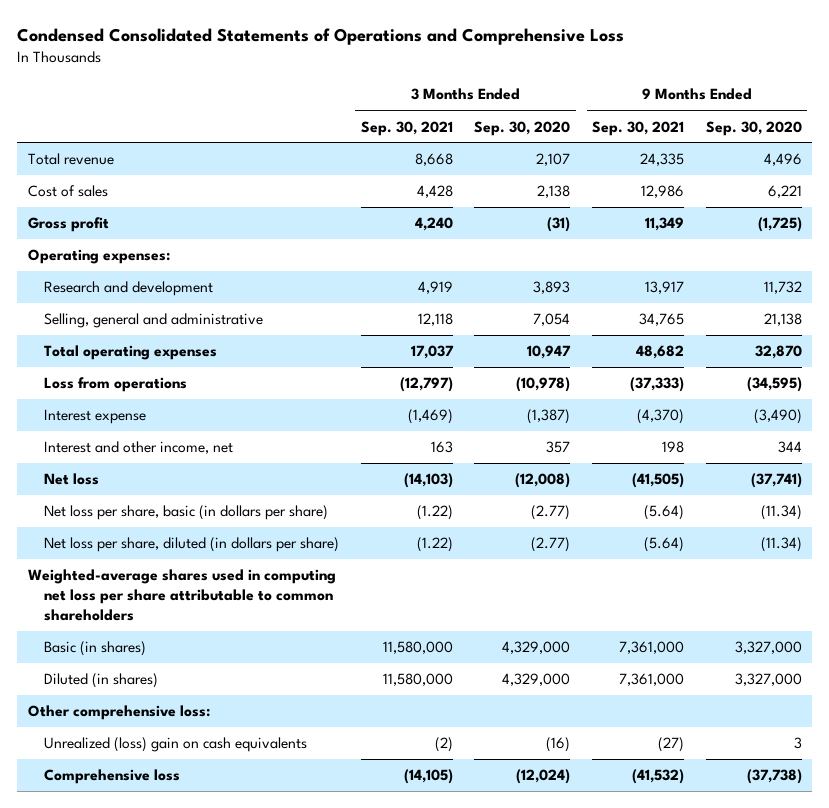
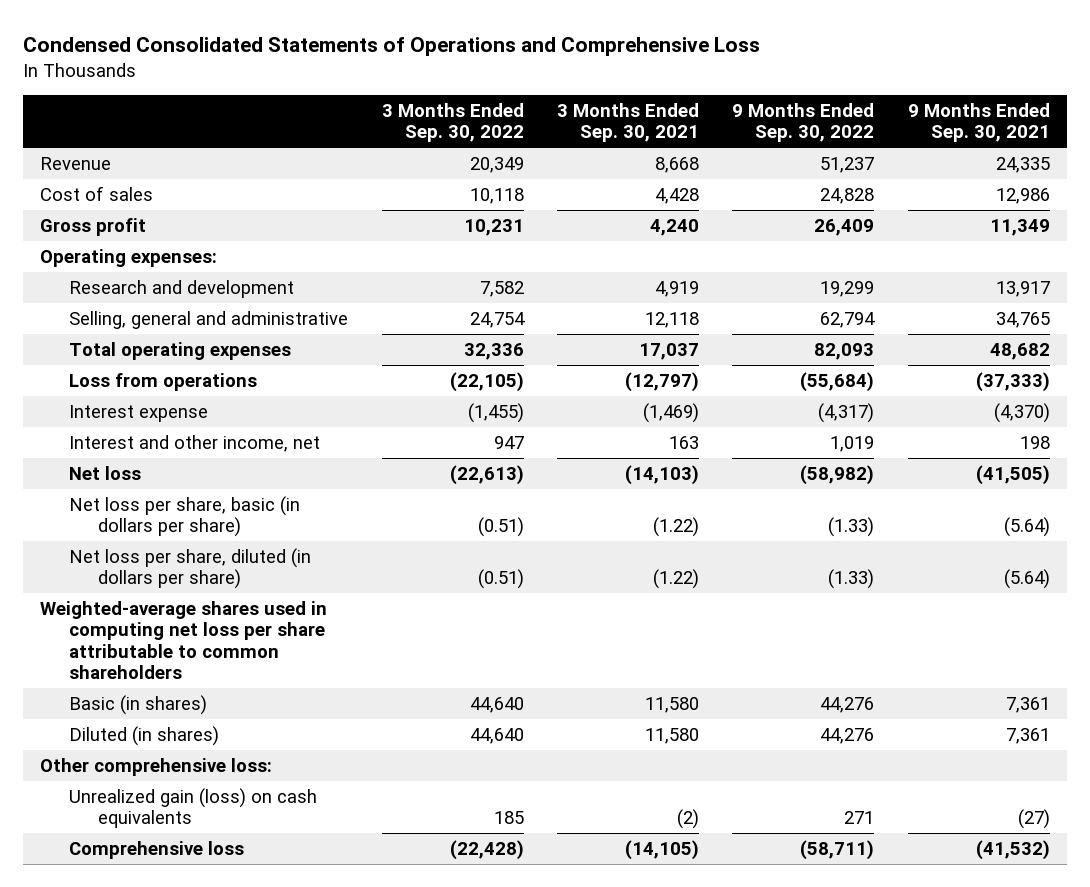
- | 3 Months Ended Sep. 30, 2021 | 3 Months Ended Sep. 30, 2020 | 9 Months Ended Sep. 30, 2021 | 9 Months Ended Sep. 30, 2020
+ | 3 Months Ended Sep. 30, 2022 | 3 Months Ended Sep. 30, 2021 | 9 Months Ended Sep. 30, 2022 | 9 Months Ended Sep. 30, 2021
- Total revenue | 8,668 | 2,107 | 24,335 | 4,496
+ Revenue | 20,349 | 8,668 | 51,237 | 24,335
- Basic (in shares) | 11,580,000 | 4,329,000 | 7,361,000 | 3,327,000
- Diluted (in shares) | 11,580,000 | 4,329,000 | 7,361,000 | 3,327,000
+ Basic (in shares) | 44,640 | 11,580 | 44,276 | 7,361
+ Diluted (in shares) | 44,640 | 11,580 | 44,276 | 7,361
- Unrealized (loss) gain on cash equivalents | (2) | (16) | (27) | 3
+ Unrealized gain (loss) on cash equivalents | 185 | (2) | 271 | (27)

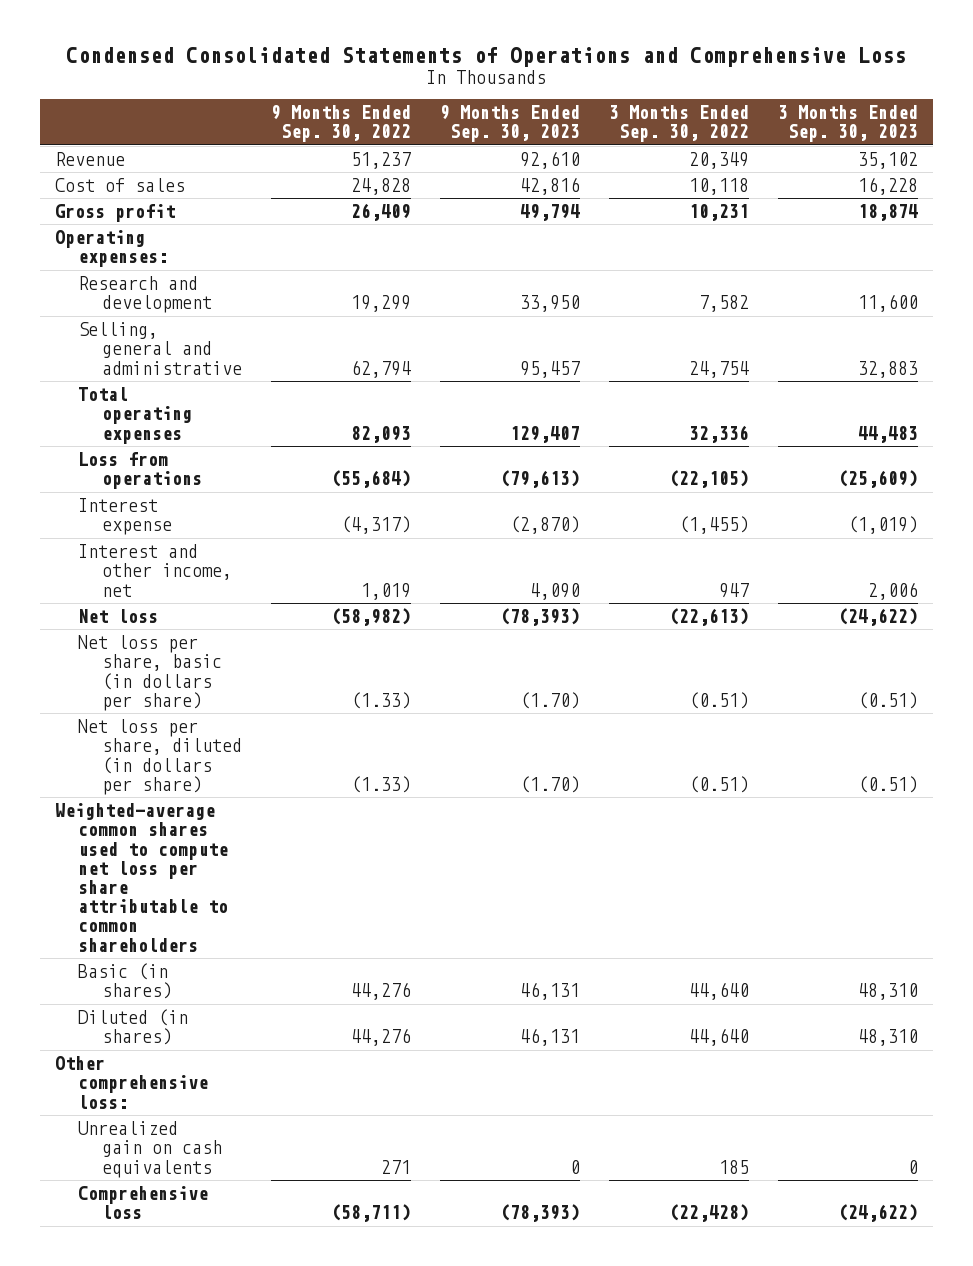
- | 3 Months Ended Sep. 30, 2022 | 3 Months Ended Sep. 30, 2021 | 9 Months Ended Sep. 30, 2022 | 9 Months Ended Sep. 30, 2021
+ | 9 Months Ended Sep. 30, 2022 | 9 Months Ended Sep. 30, 2023 | 3 Months Ended Sep. 30, 2022 | 3 Months Ended Sep. 30, 2023
- Weighted-average shares used in computing net loss per share attributable to common shareholders
+ Weighted-average common shares used to compute net loss per share attributable to common shareholders
- Unrealized gain (loss) on cash equivalents | 185 | (2) | 271 | (27)
+ Unrealized gain on cash equivalents | 271 | 0 | 185 | 0

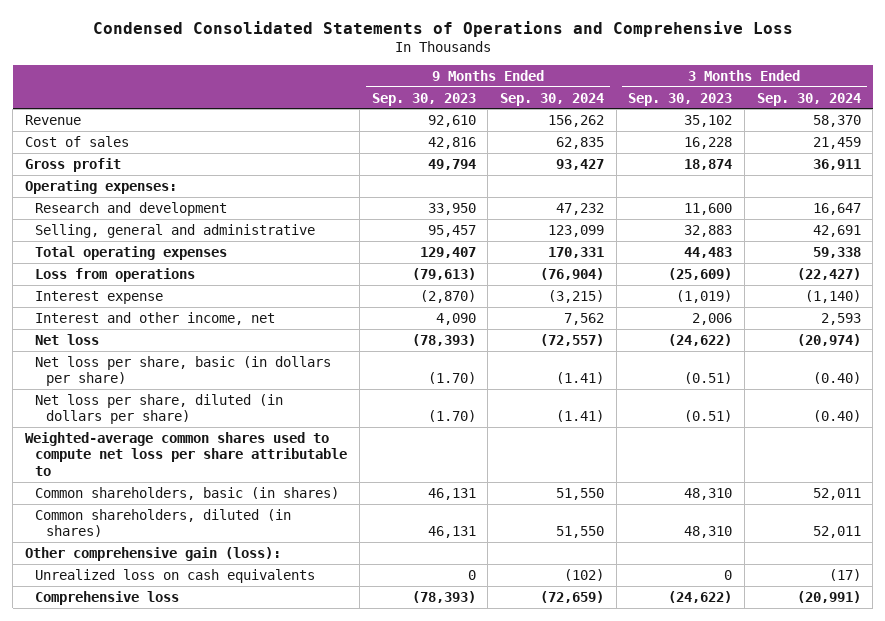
- | 9 Months Ended Sep. 30, 2022 | 9 Months Ended Sep. 30, 2023 | 3 Months Ended Sep. 30, 2022 | 3 Months Ended Sep. 30, 2023
+ | 9 Months Ended Sep. 30, 2023 | 9 Months Ended Sep. 30, 2024 | 3 Months Ended Sep. 30, 2023 | 3 Months Ended Sep. 30, 2024
- Weighted-average common shares used to compute net loss per share attributable to common shareholders
- Basic (in shares) | 44,276 | 46,131 | 44,640 | 48,310
- Diluted (in shares) | 44,276 | 46,131 | 44,640 | 48,310
- Other comprehensive loss:
- Unrealized gain on cash equivalents | 271 | 0 | 185 | 0
+ Weighted-average common shares used to compute net loss per share attributable to
+ Common shareholders, basic (in shares) | 46,131 | 51,550 | 48,310 | 52,011
+ Common shareholders, diluted (in shares) | 46,131 | 51,550 | 48,310 | 52,011
+ Other comprehensive gain (loss):
+ Unrealized loss on cash equivalents | 0 | (102) | 0 | (17)

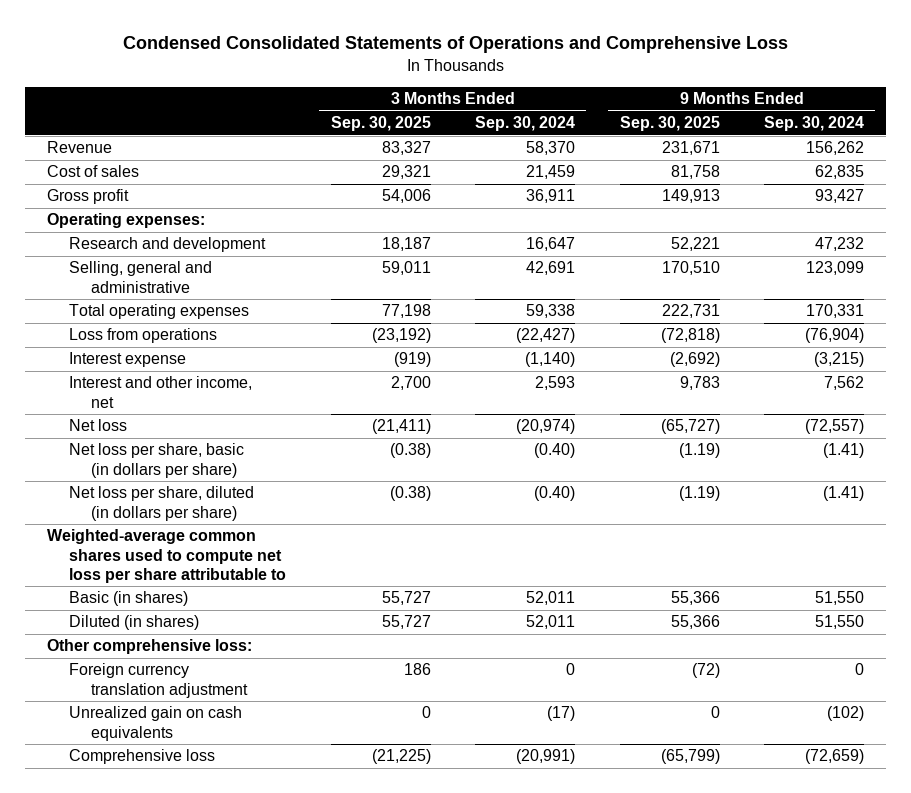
- | 9 Months Ended Sep. 30, 2023 | 9 Months Ended Sep. 30, 2024 | 3 Months Ended Sep. 30, 2023 | 3 Months Ended Sep. 30, 2024
+ | 3 Months Ended Sep. 30, 2025 | 3 Months Ended Sep. 30, 2024 | 9 Months Ended Sep. 30, 2025 | 9 Months Ended Sep. 30, 2024
- Common shareholders, basic (in shares) | 46,131 | 51,550 | 48,310 | 52,011
- Common shareholders, diluted (in shares) | 46,131 | 51,550 | 48,310 | 52,011
- Other comprehensive gain (loss):
- Unrealized loss on cash equivalents | 0 | (102) | 0 | (17)
+ Basic (in shares) | 55,727 | 52,011 | 55,366 | 51,550
+ Diluted (in shares) | 55,727 | 52,011 | 55,366 | 51,550
+ Other comprehensive loss:
+ Foreign currency translation adjustment | 186 | 0 | (72) | 0
+ Unrealized gain on cash equivalents | 0 | (17) | 0 | (102)

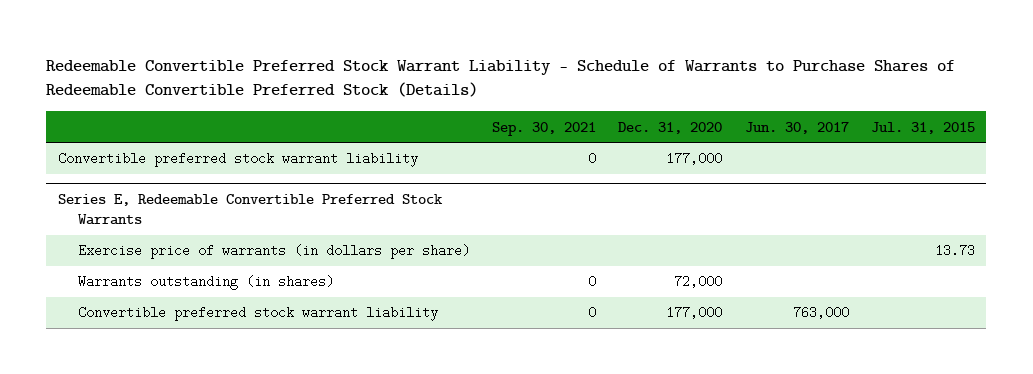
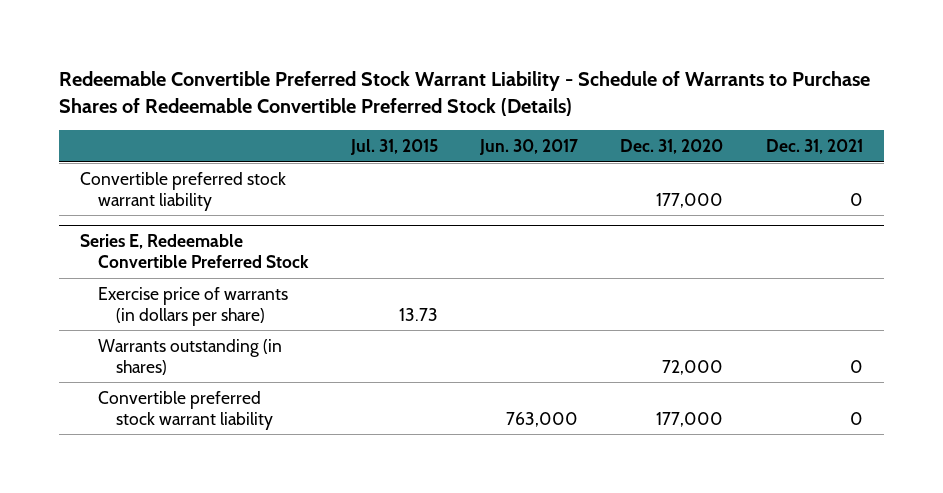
- | Sep. 30, 2021 | Dec. 31, 2020 | Jun. 30, 2017 | Jul. 31, 2015
+ | Jul. 31, 2015 | Jun. 30, 2017 | Dec. 31, 2020 | Dec. 31, 2021
- Series E, Redeemable Convertible Preferred Stock Warrants
+ Series E, Redeemable Convertible Preferred Stock

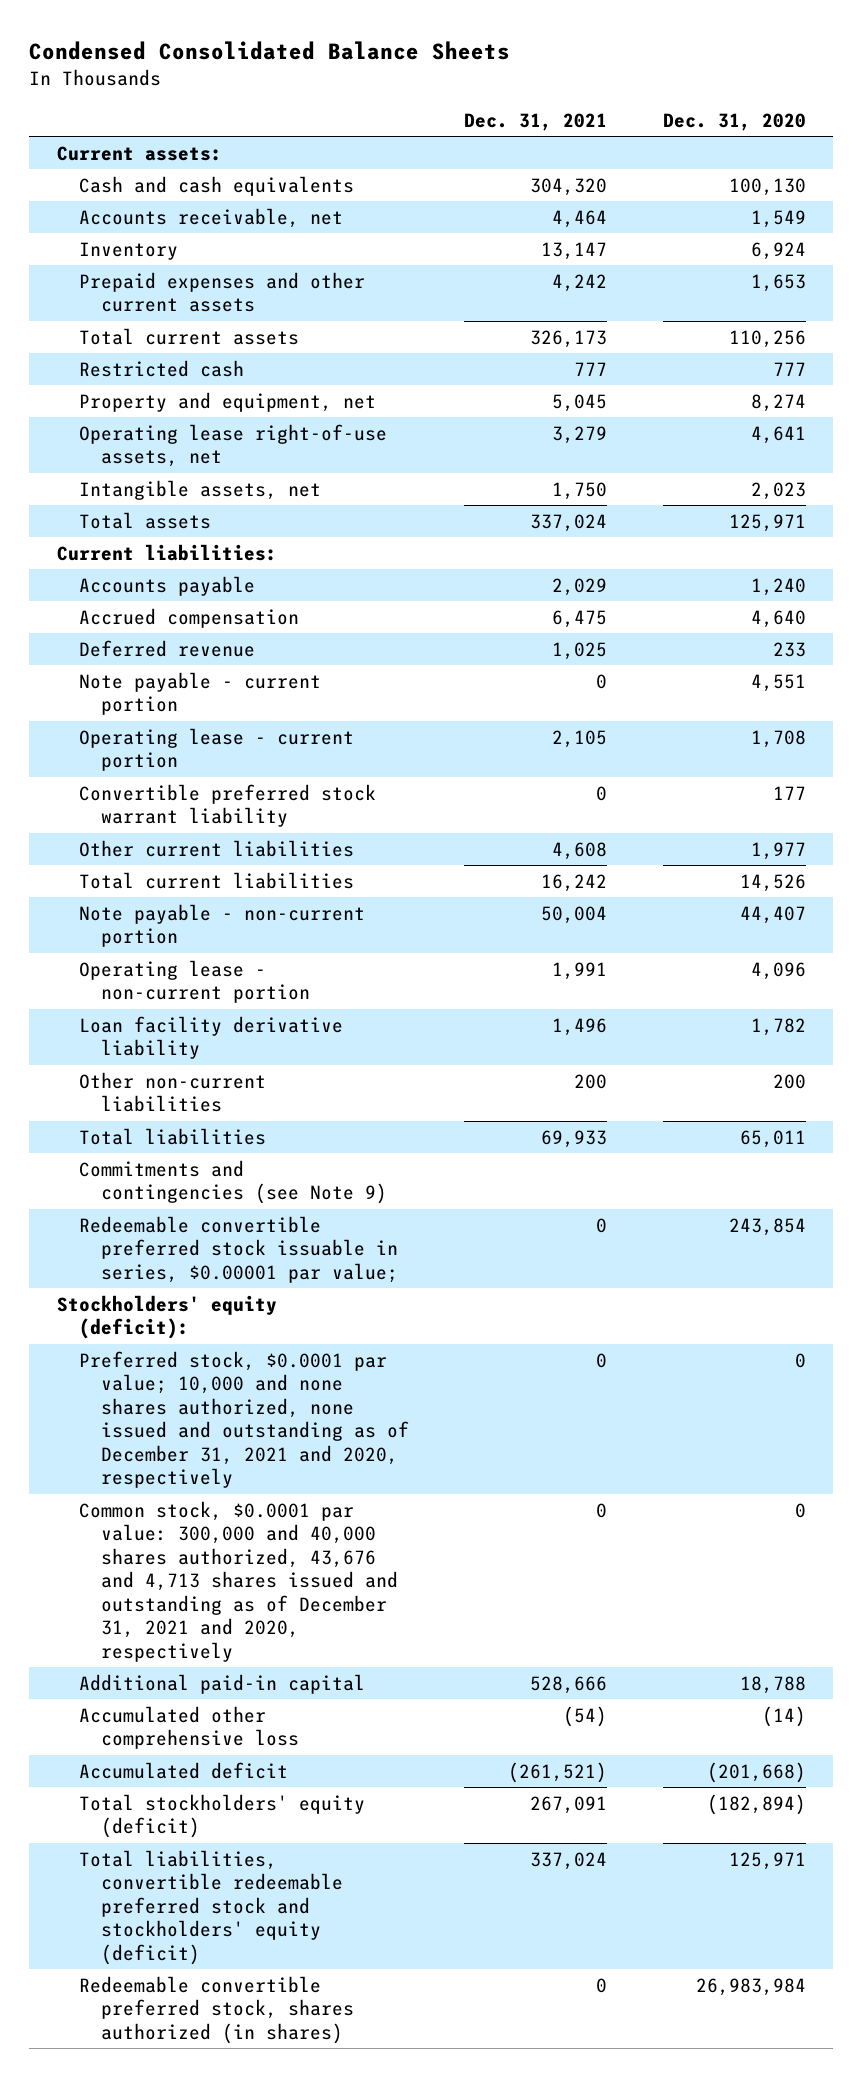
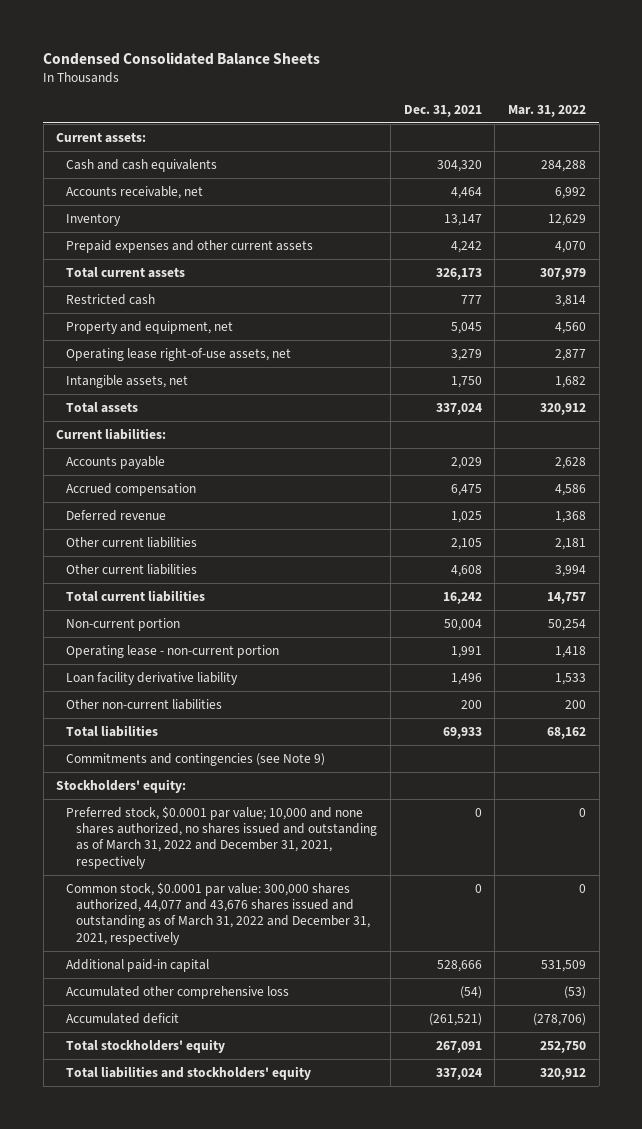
- | Dec. 31, 2021 | Dec. 31, 2020
+ | Dec. 31, 2021 | Mar. 31, 2022
- Note payable - current portion | 0 | 4,551
- Operating lease - current portion | 2,105 | 1,708
- Convertible preferred stock warrant liability | 0 | 177
+ Other current liabilities | 2,105 | 2,181
- Note payable - non-current portion | 50,004 | 44,407
+ Non-current portion | 50,004 | 50,254
- Redeemable convertible preferred stock issuable in series, $0.00001 par value; | 0 | 243,854
- Stockholders' equity (deficit):
- Preferred stock, $0.0001 par value; 10,000 and none shares authorized, none issued and outstanding as of December 31, 2021 and 2020, respectively | 0 | 0
- Common stock, $0.0001 par value: 300,000 and 40,000 shares authorized, 43,676 and 4,713 shares issued and outstanding as of December 31, 2021 and 2020, respectively | 0 | 0
+ Stockholders' equity:
+ Preferred stock, $0.0001 par value; 10,000 and none shares authorized, no shares issued and outstanding as of March 31, 2022 and December 31, 2021, respectively | 0 | 0
+ Common stock, $0.0001 par value: 300,000 shares authorized, 44,077 and 43,676 shares issued and outstanding as of March 31, 2022 and December 31, 2021, respectively | 0 | 0
- Total stockholders' equity (deficit) | 267,091 | (182,894)
- Total liabilities, convertible redeemable preferred stock and stockholders' equity (deficit) | 337,024 | 125,971
- Redeemable convertible preferred stock, shares authorized (in shares) | 0 | 26,983,984
+ Total stockholders' equity | 267,091 | 252,750
+ Total liabilities and stockholders' equity | 337,024 | 320,912

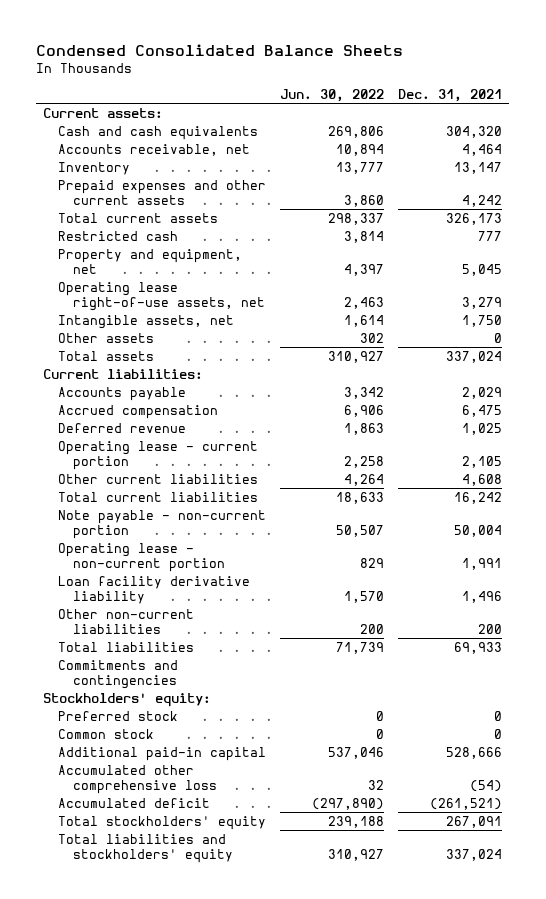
- | Dec. 31, 2021 | Mar. 31, 2022
+ | Jun. 30, 2022 | Dec. 31, 2021
+ Other assets | 302 | 0
- Other current liabilities | 2,105 | 2,181
+ Operating lease - current portion | 2,258 | 2,105
- Non-current portion | 50,004 | 50,254
+ Note payable - non-current portion | 50,507 | 50,004
- Commitments and contingencies (see Note 9)
+ Commitments and contingencies
- Preferred stock, $0.0001 par value; 10,000 and none shares authorized, no shares issued and outstanding as of March 31, 2022 and December 31, 2021, respectively | 0 | 0
- Common stock, $0.0001 par value: 300,000 shares authorized, 44,077 and 43,676 shares issued and outstanding as of March 31, 2022 and December 31, 2021, respectively | 0 | 0
+ Preferred stock | 0 | 0
+ Common stock | 0 | 0

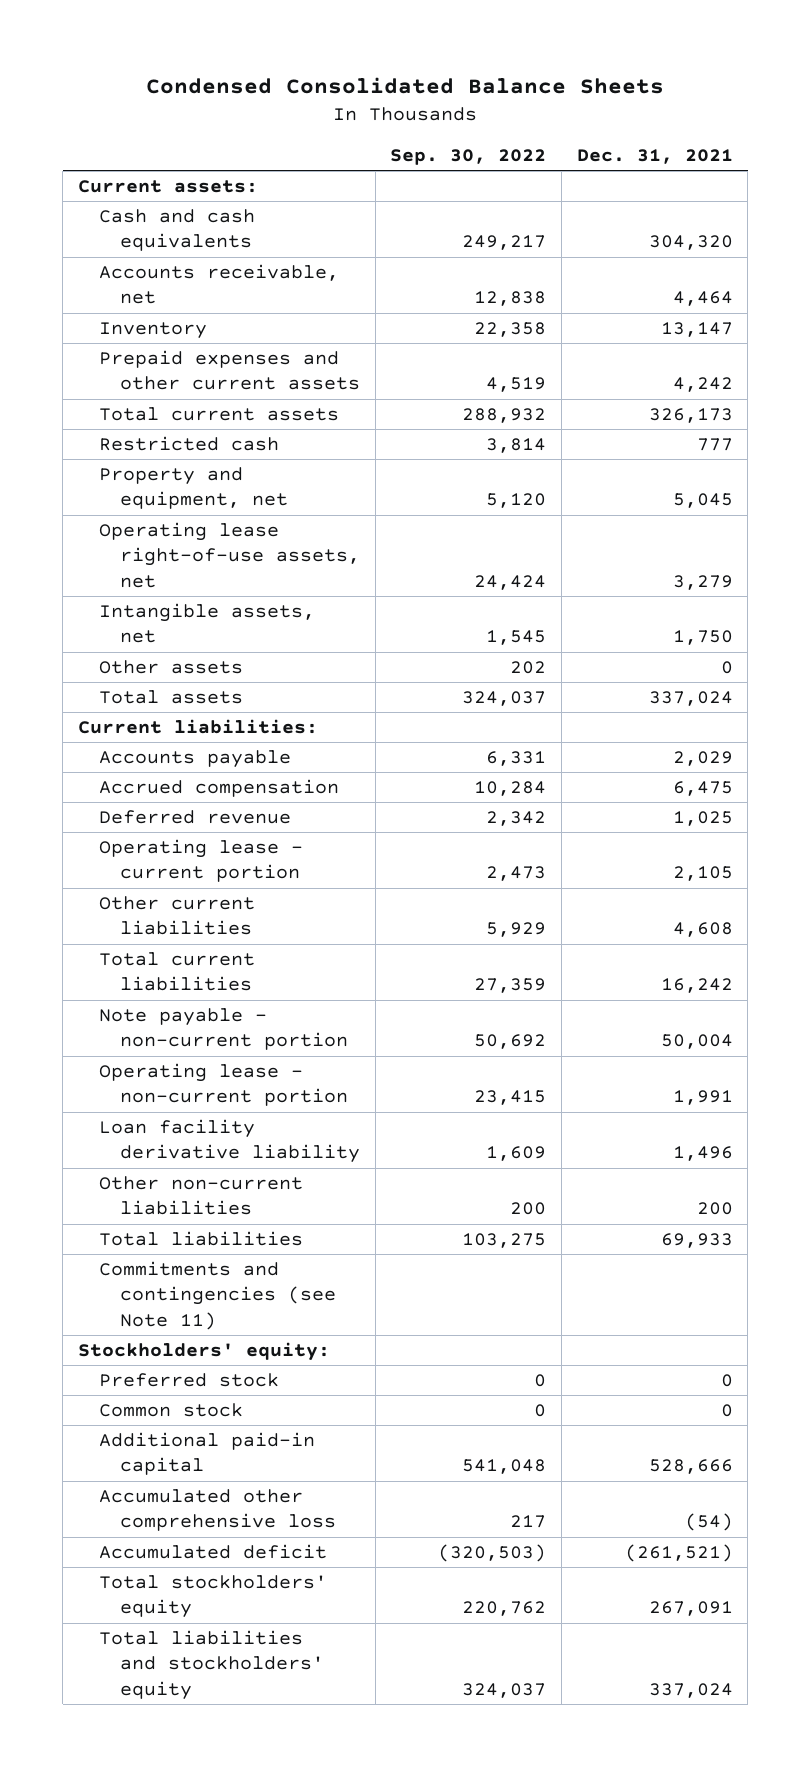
- | Jun. 30, 2022 | Dec. 31, 2021
+ | Sep. 30, 2022 | Dec. 31, 2021
- Commitments and contingencies
+ Commitments and contingencies (see Note 11)

